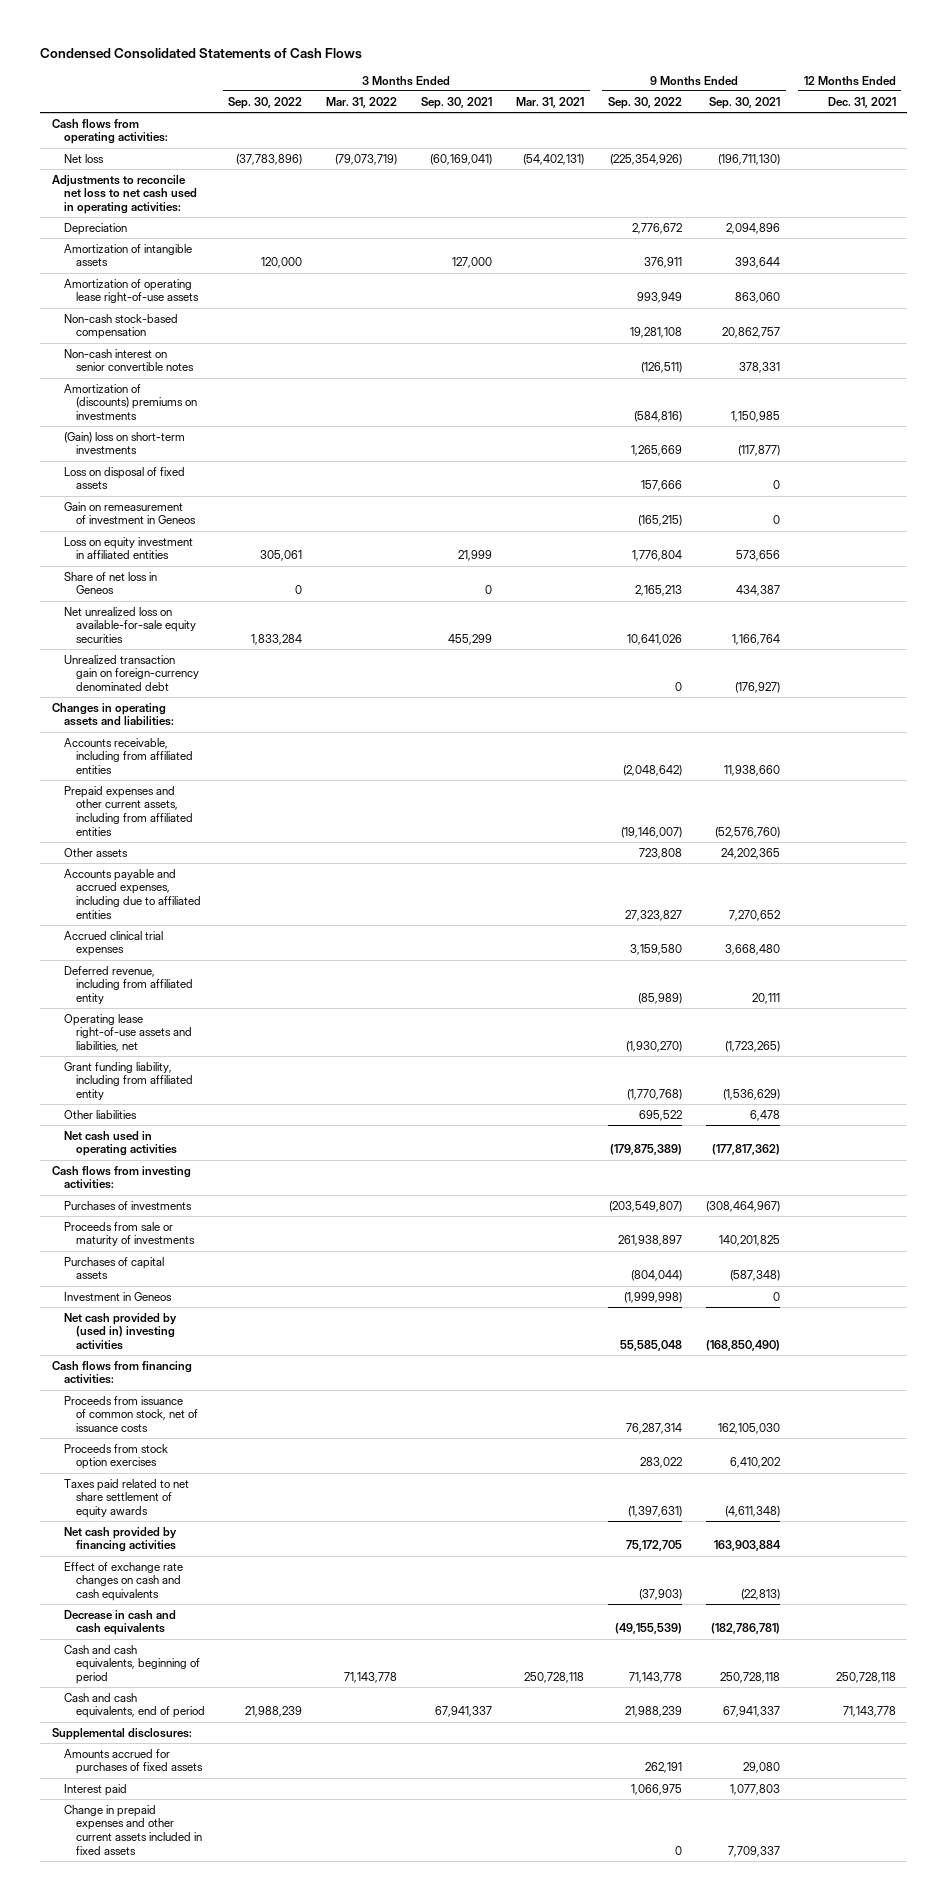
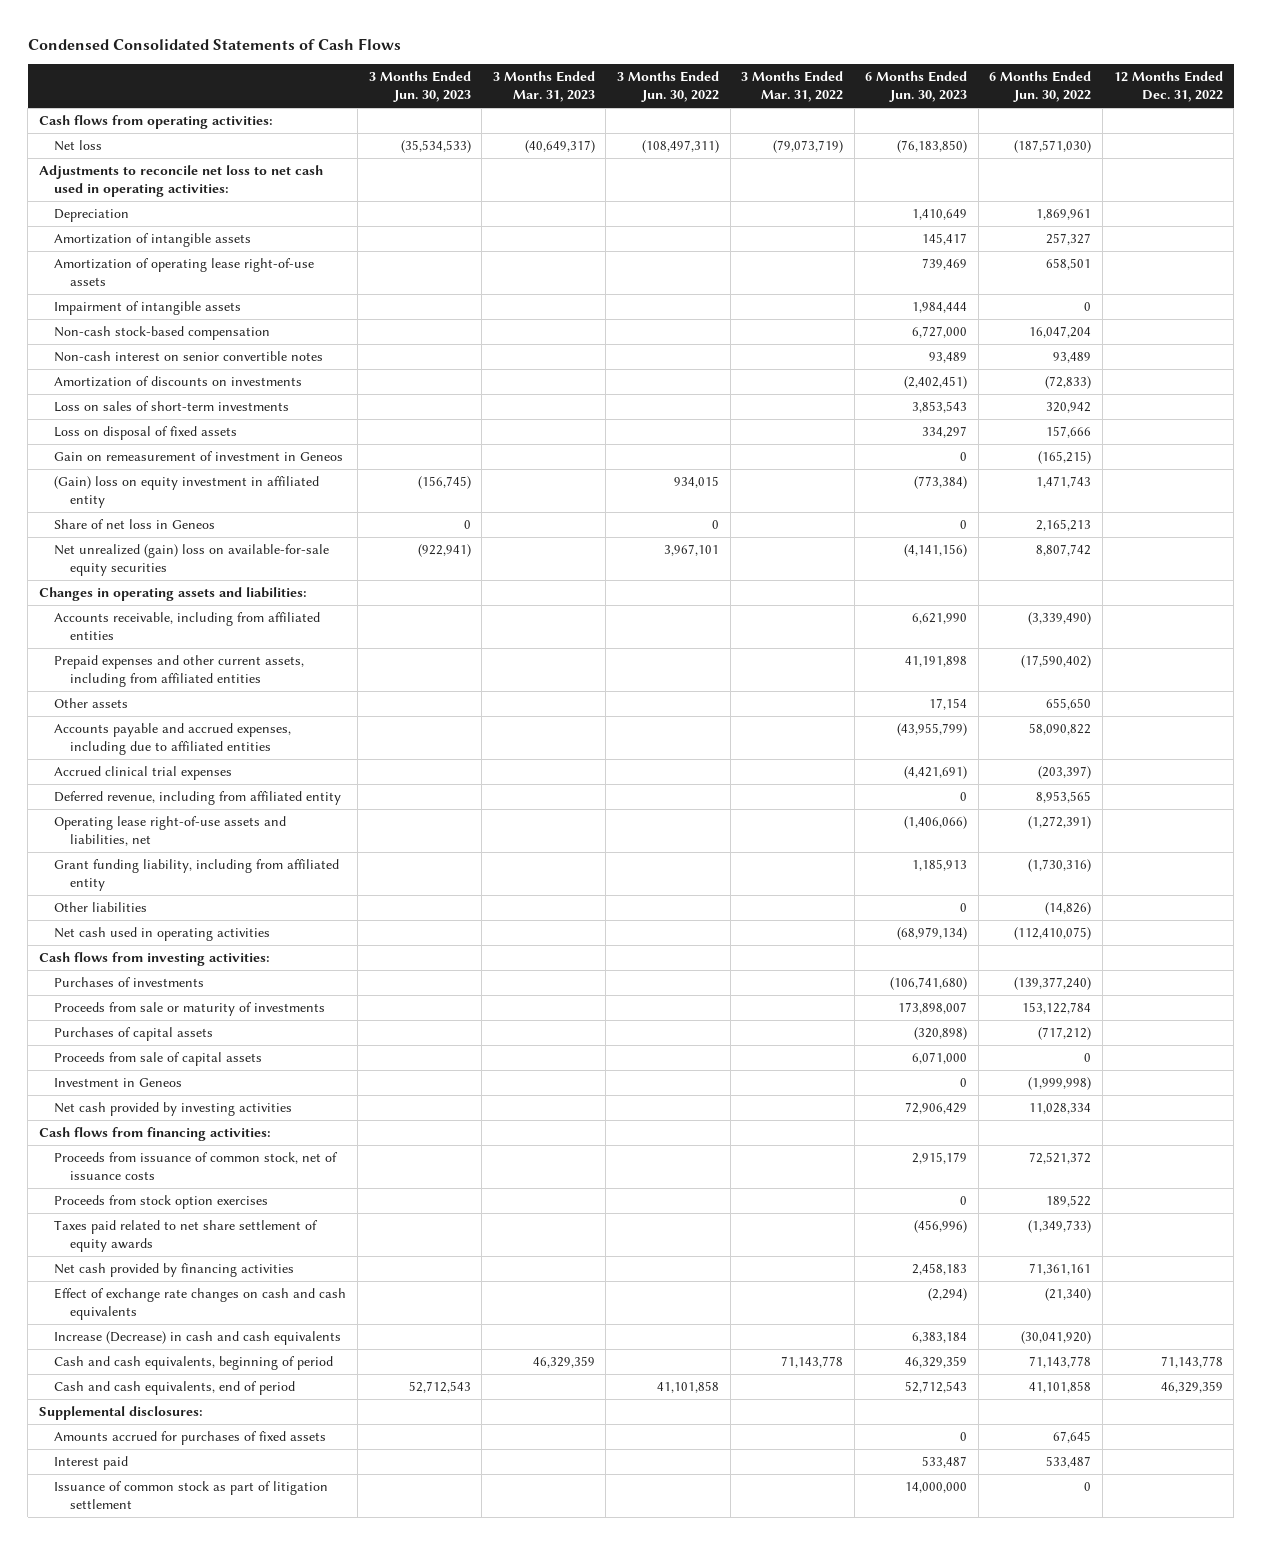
- | 3 Months Ended Sep. 30, 2022 | 3 Months Ended Mar. 31, 2022 | 3 Months Ended Sep. 30, 2021 | 3 Months Ended Mar. 31, 2021 | 9 Months Ended Sep. 30, 2022 | 9 Months Ended Sep. 30, 2021 | 12 Months Ended Dec. 31, 2021
+ | 3 Months Ended Jun. 30, 2023 | 3 Months Ended Mar. 31, 2023 | 3 Months Ended Jun. 30, 2022 | 3 Months Ended Mar. 31, 2022 | 6 Months Ended Jun. 30, 2023 | 6 Months Ended Jun. 30, 2022 | 12 Months Ended Dec. 31, 2022
+ Impairment of intangible assets | | | | | 1,984,444 | 0 |
- Amortization of (discounts) premiums on investments | | | | | (584,816) | 1,150,985 |
- (Gain) loss on short-term investments | | | | | 1,265,669 | (117,877) |
+ Amortization of discounts on investments | | | | | (2,402,451) | (72,833) |
+ Loss on sales of short-term investments | | | | | 3,853,543 | 320,942 |
- Loss on equity investment in affiliated entities | 305,061 | | 21,999 | | 1,776,804 | 573,656 |
+ (Gain) loss on equity investment in affiliated entity | (156,745) | | 934,015 | | (773,384) | 1,471,743 |
- Net unrealized loss on available-for-sale equity securities | 1,833,284 | | 455,299 | | 10,641,026 | 1,166,764 |
- Unrealized transaction gain on foreign-currency denominated debt | | | | | 0 | (176,927) |
+ Net unrealized (gain) loss on available-for-sale equity securities | (922,941) | | 3,967,101 | | (4,141,156) | 8,807,742 |
+ Proceeds from sale of capital assets | | | | | 6,071,000 | 0 |
- Net cash provided by (used in) investing activities | | | | | 55,585,048 | (168,850,490) |
+ Net cash provided by investing activities | | | | | 72,906,429 | 11,028,334 |
- Decrease in cash and cash equivalents | | | | | (49,155,539) | (182,786,781) |
+ Increase (Decrease) in cash and cash equivalents | | | | | 6,383,184 | (30,041,920) |
- Change in prepaid expenses and other current assets included in fixed assets | | | | | 0 | 7,709,337 |
+ Issuance of common stock as part of litigation settlement | | | | | 14,000,000 | 0 |

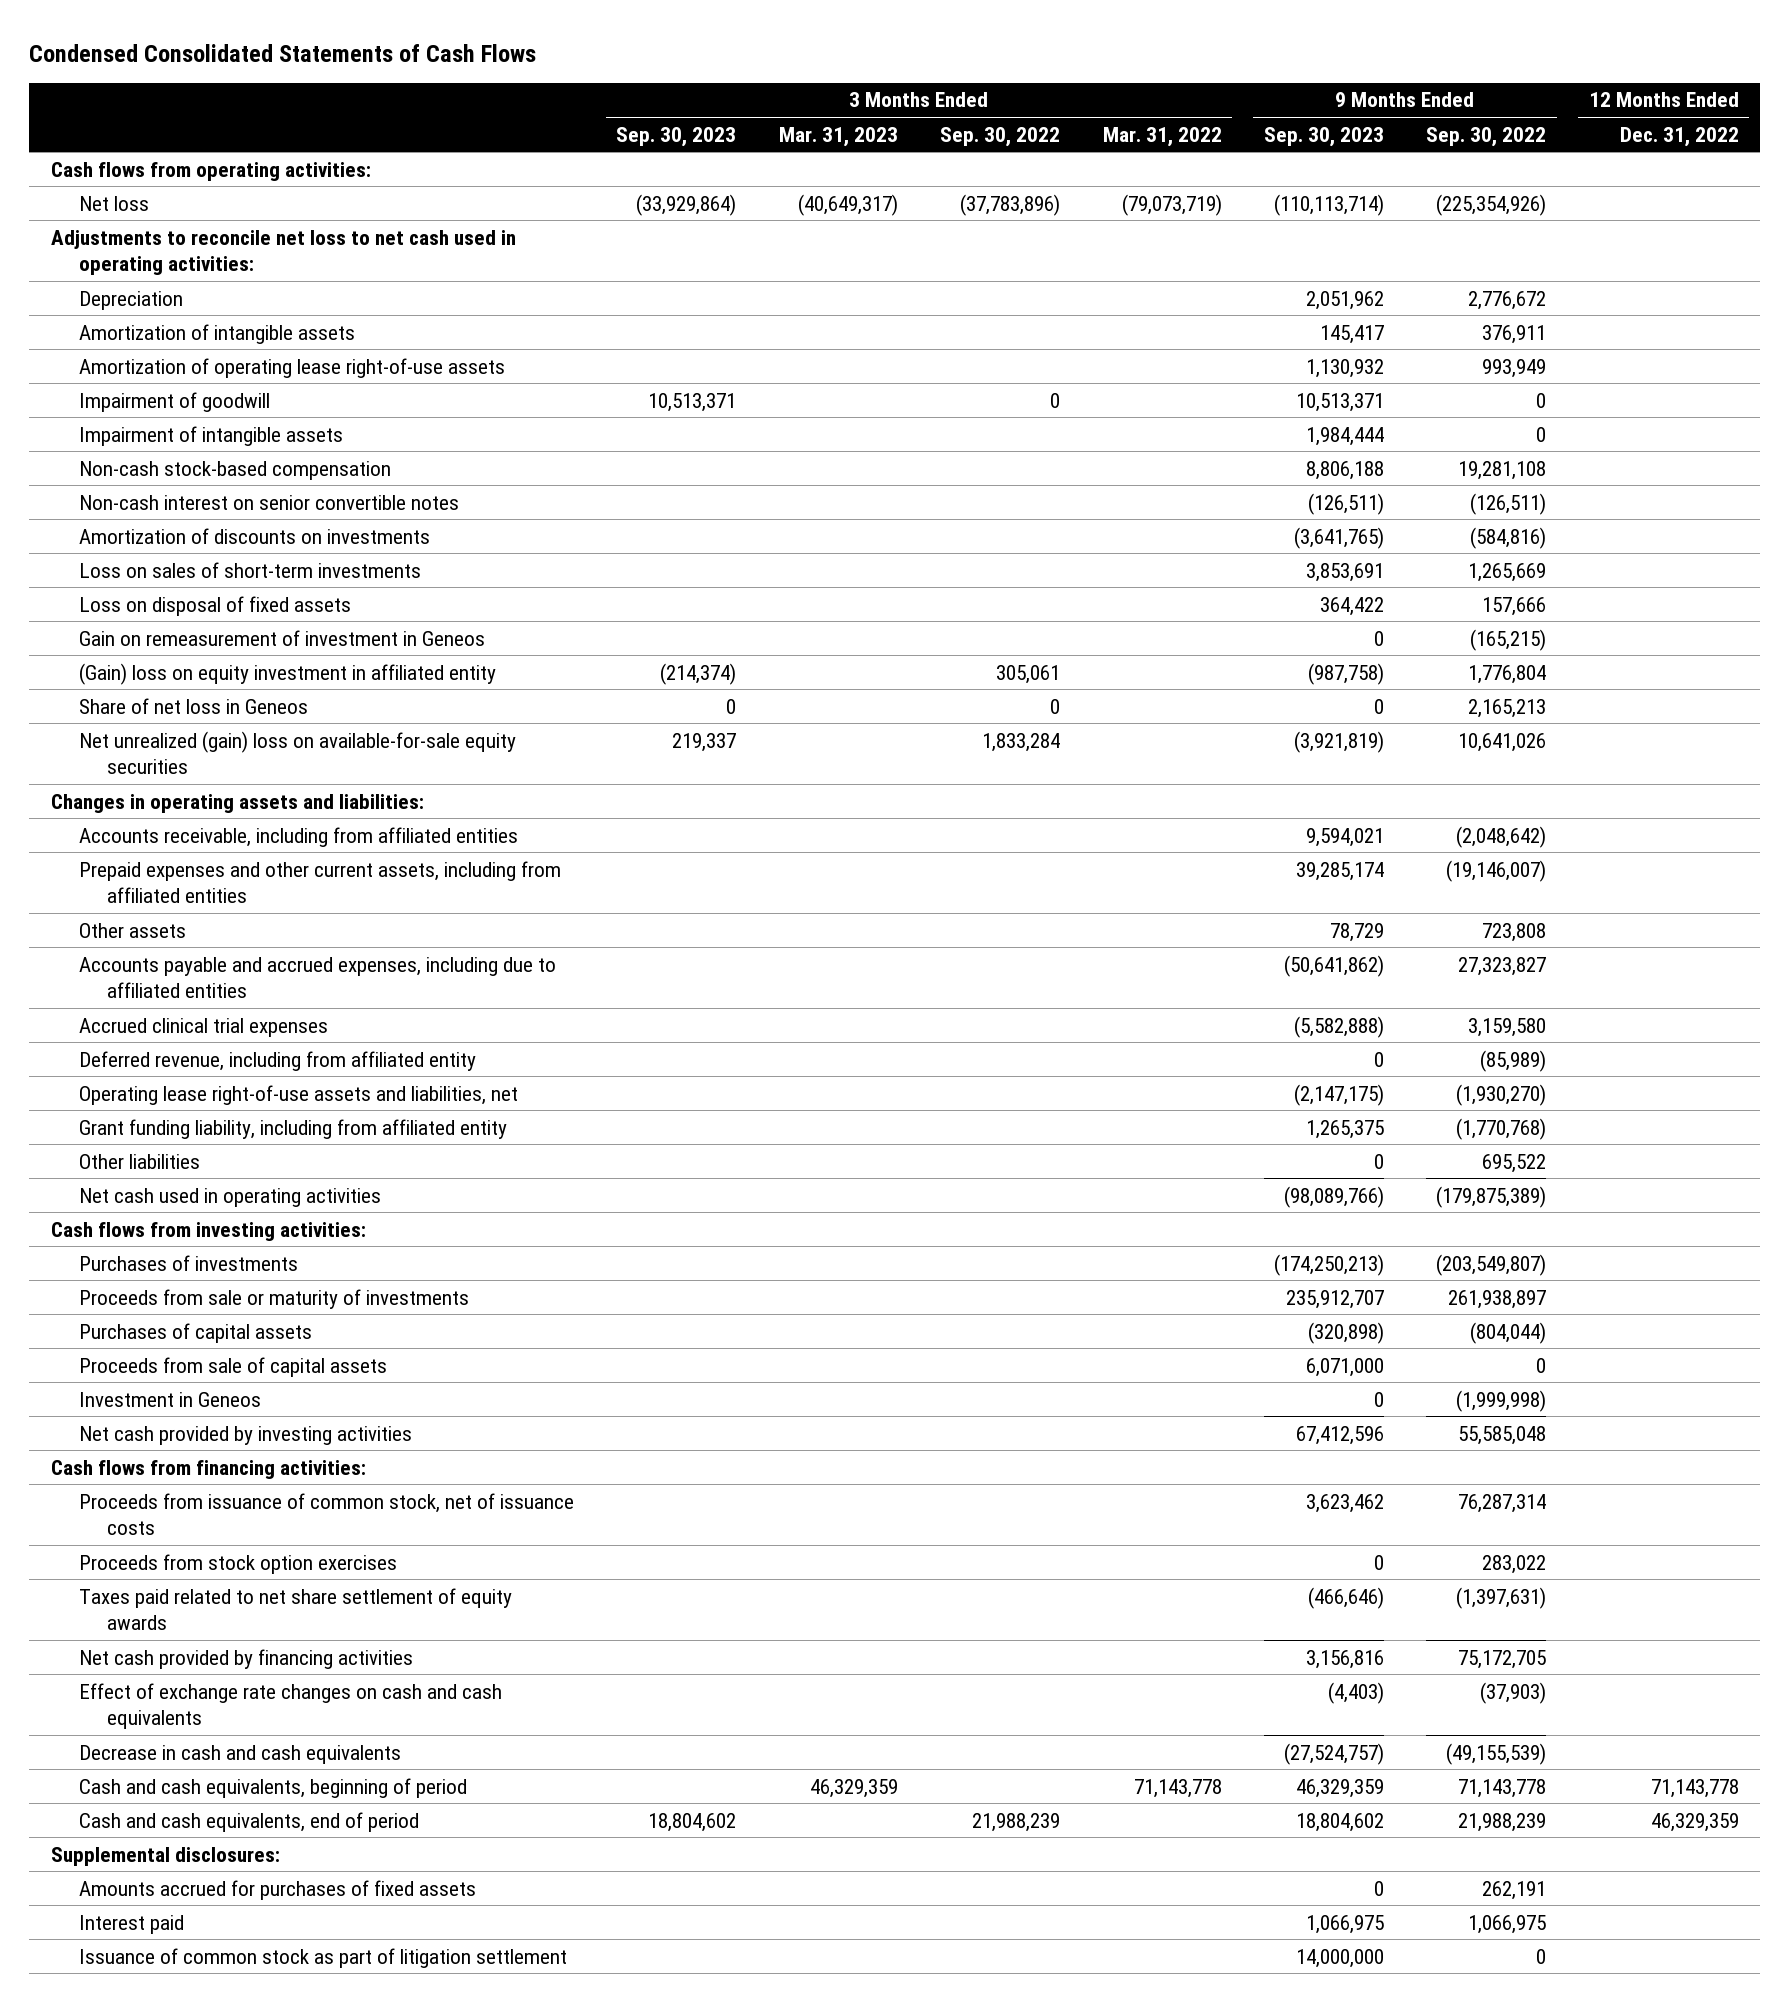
- | 3 Months Ended Jun. 30, 2023 | 3 Months Ended Mar. 31, 2023 | 3 Months Ended Jun. 30, 2022 | 3 Months Ended Mar. 31, 2022 | 6 Months Ended Jun. 30, 2023 | 6 Months Ended Jun. 30, 2022 | 12 Months Ended Dec. 31, 2022
+ | 3 Months Ended Sep. 30, 2023 | 3 Months Ended Mar. 31, 2023 | 3 Months Ended Sep. 30, 2022 | 3 Months Ended Mar. 31, 2022 | 9 Months Ended Sep. 30, 2023 | 9 Months Ended Sep. 30, 2022 | 12 Months Ended Dec. 31, 2022
+ Impairment of goodwill | 10,513,371 | | 0 | | 10,513,371 | 0 |
- Increase (Decrease) in cash and cash equivalents | | | | | 6,383,184 | (30,041,920) |
+ Decrease in cash and cash equivalents | | | | | (27,524,757) | (49,155,539) |

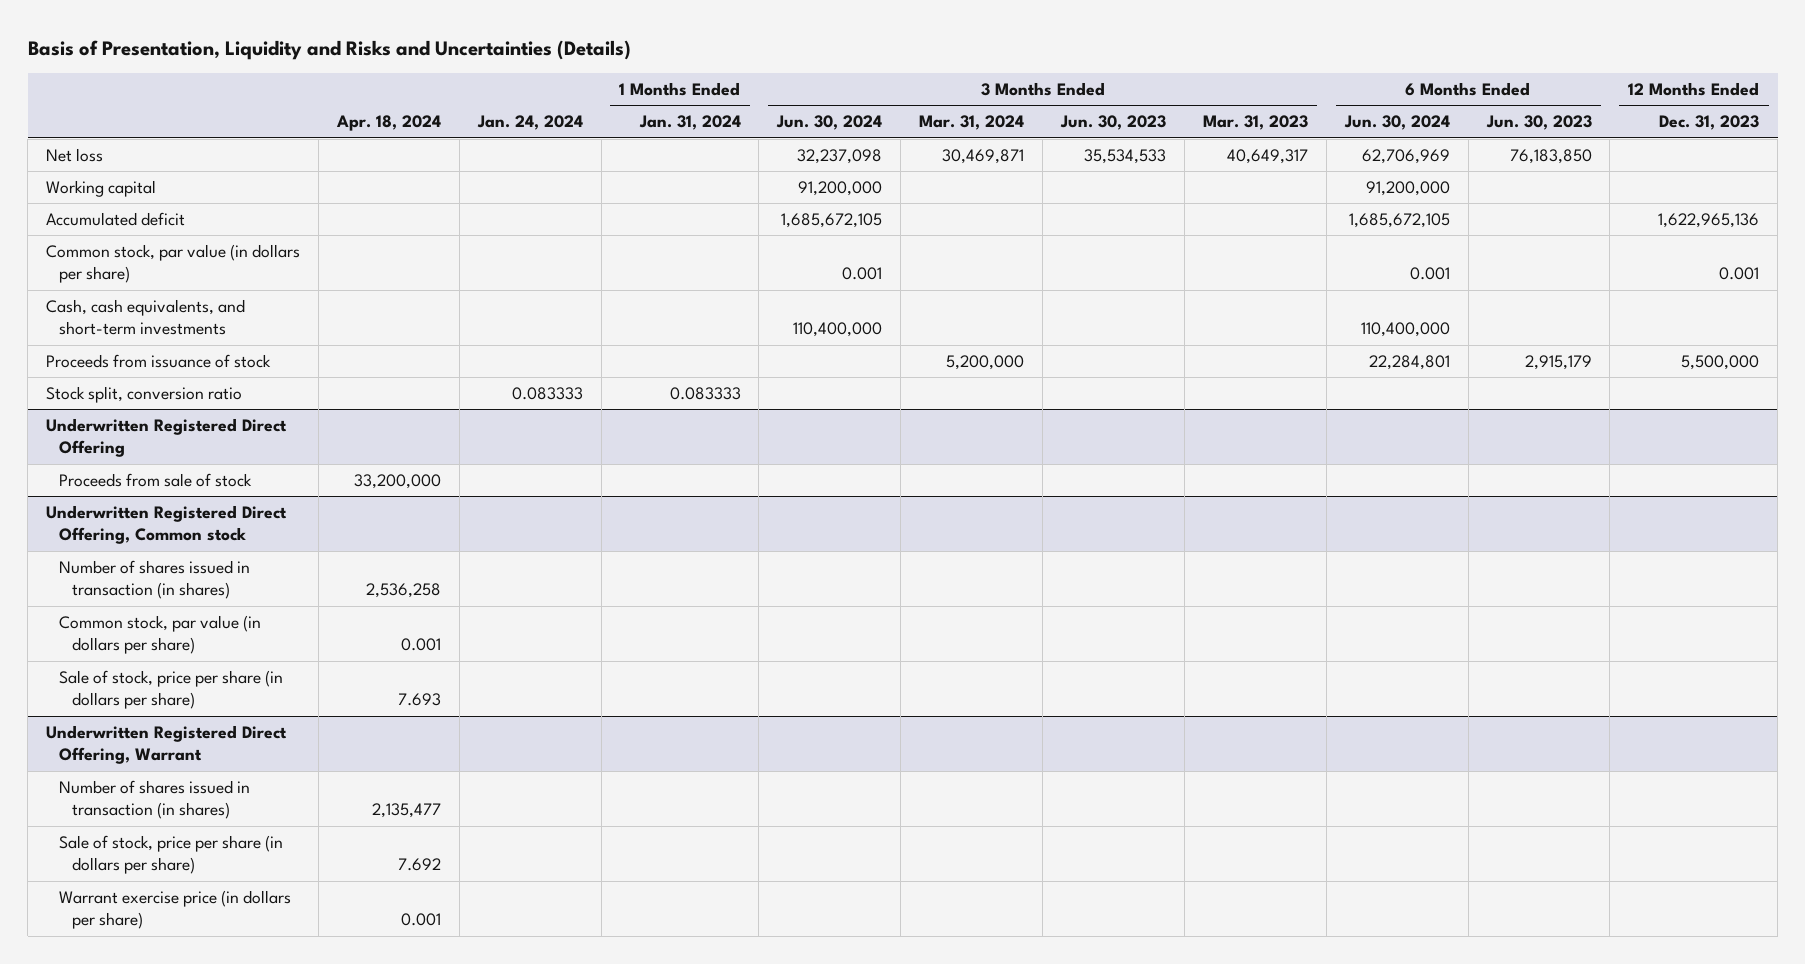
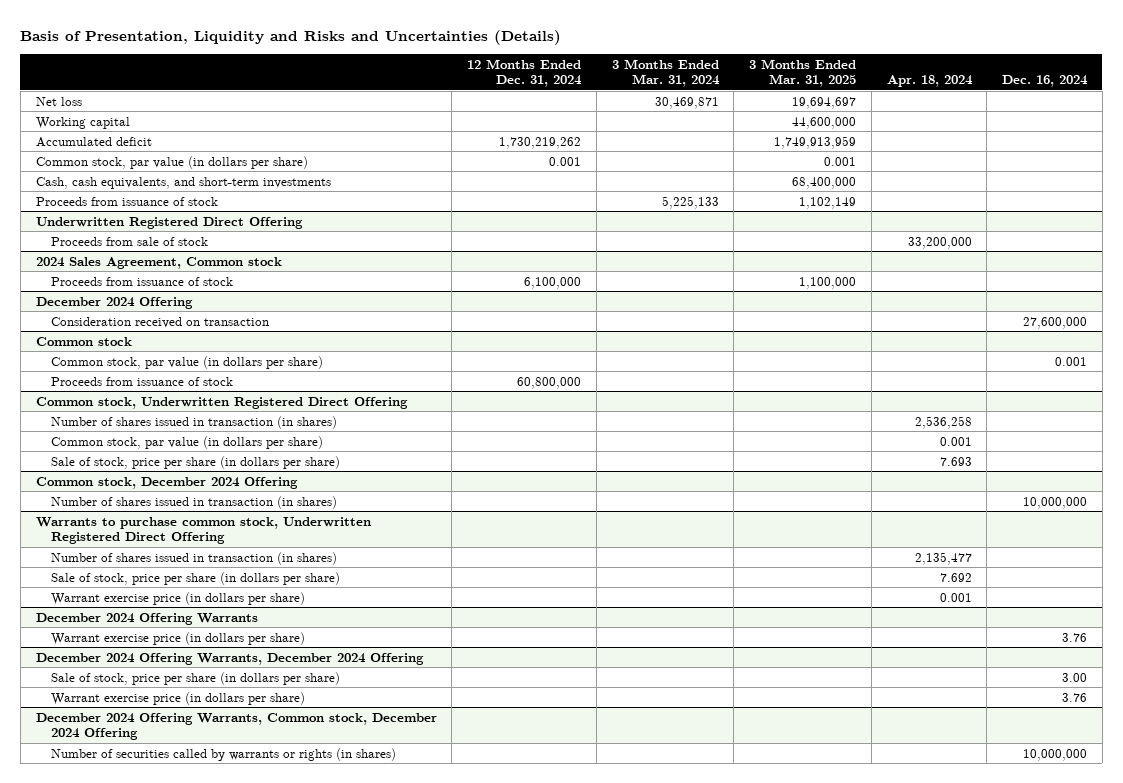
- | Apr. 18, 2024 | Jan. 24, 2024 | 1 Months Ended Jan. 31, 2024 | 3 Months Ended Jun. 30, 2024 | 3 Months Ended Mar. 31, 2024 | 3 Months Ended Jun. 30, 2023 | 3 Months Ended Mar. 31, 2023 | 6 Months Ended Jun. 30, 2024 | 6 Months Ended Jun. 30, 2023 | 12 Months Ended Dec. 31, 2023
+ | 12 Months Ended Dec. 31, 2024 | 3 Months Ended Mar. 31, 2024 | 3 Months Ended Mar. 31, 2025 | Apr. 18, 2024 | Dec. 16, 2024
- Proceeds from issuance of stock | | | | | 5,200,000 | | | 22,284,801 | 2,915,179 | 5,500,000
- Stock split, conversion ratio | | 0.083333 | 0.083333 | | | | | | |
+ Proceeds from issuance of stock | | 5,225,133 | 1,102,149 | |
- Underwritten Registered Direct Offering, Common stock
+ 2024 Sales Agreement, Common stock
+ Proceeds from issuance of stock | 6,100,000 | | 1,100,000 | |
+ December 2024 Offering
+ Consideration received on transaction | | | | | 27,600,000
+ Common stock
+ Common stock, par value (in dollars per share) | | | | | 0.001
+ Proceeds from issuance of stock | 60,800,000 | | | |
+ Common stock, Underwritten Registered Direct Offering
- Underwritten Registered Direct Offering, Warrant
+ Common stock, December 2024 Offering
+ Number of shares issued in transaction (in shares) | | | | | 10,000,000
+ Warrants to purchase common stock, Underwritten Registered Direct Offering
+ December 2024 Offering Warrants
+ Warrant exercise price (in dollars per share) | | | | | 3.76
+ December 2024 Offering Warrants, December 2024 Offering
+ Sale of stock, price per share (in dollars per share) | | | | | 3.00
+ Warrant exercise price (in dollars per share) | | | | | 3.76
+ December 2024 Offering Warrants, Common stock, December 2024 Offering
+ Number of securities called by warrants or rights (in shares) | | | | | 10,000,000

